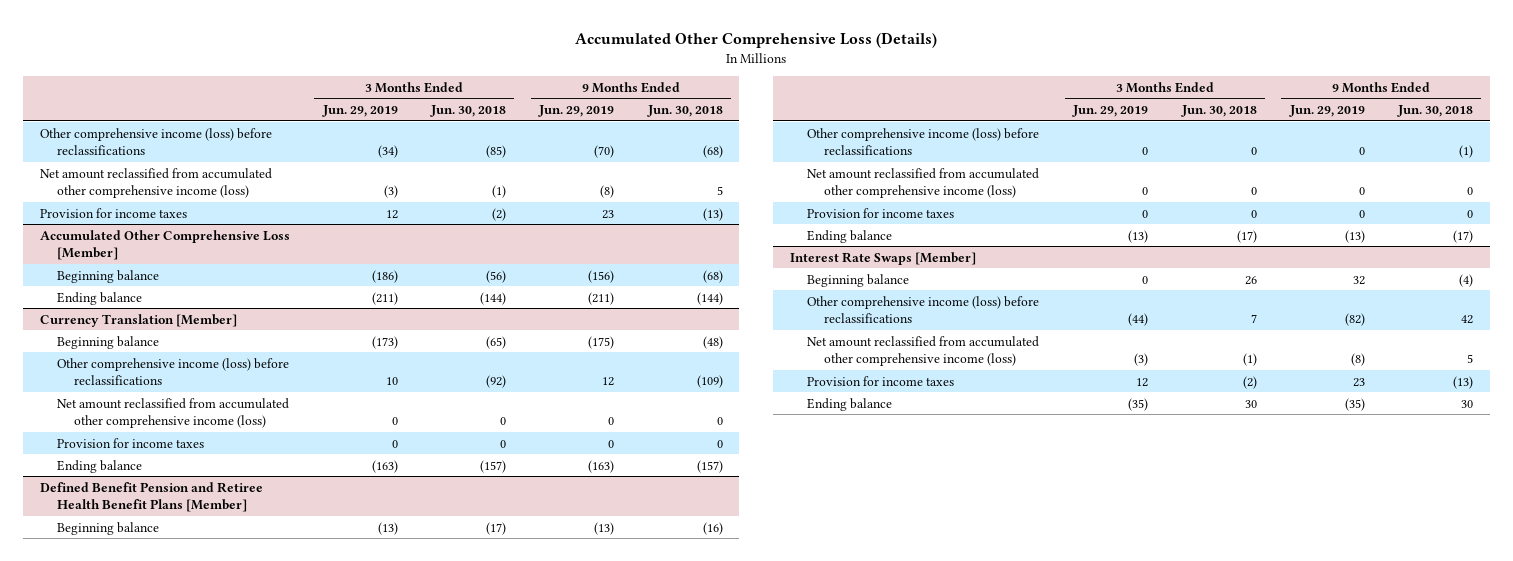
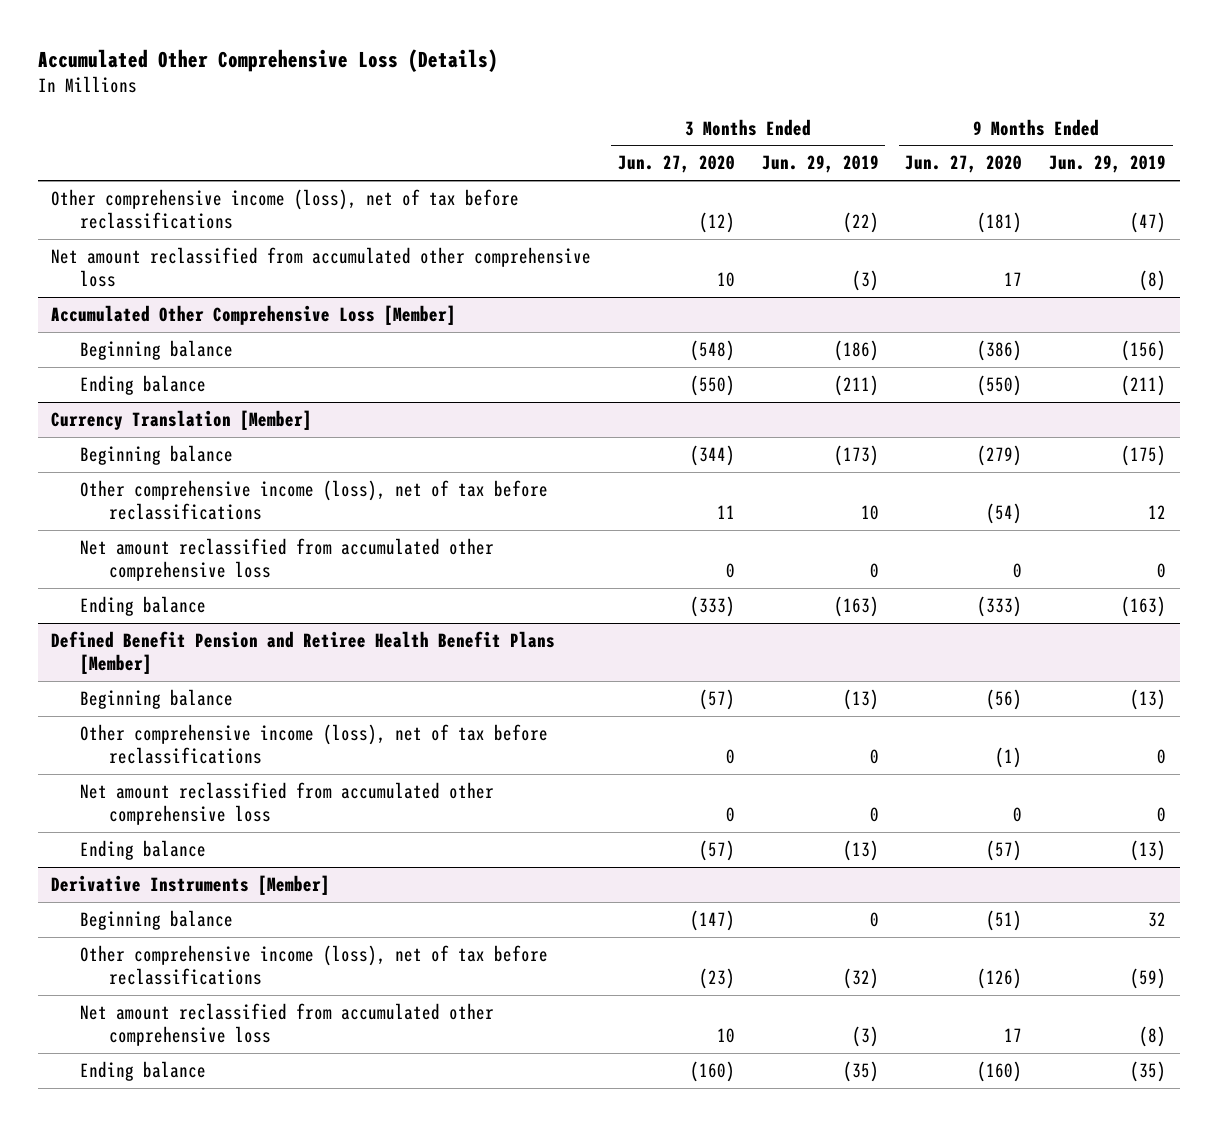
- | 3 Months Ended Jun. 29, 2019 | 3 Months Ended Jun. 30, 2018 | 9 Months Ended Jun. 29, 2019 | 9 Months Ended Jun. 30, 2018
+ | 3 Months Ended Jun. 27, 2020 | 3 Months Ended Jun. 29, 2019 | 9 Months Ended Jun. 27, 2020 | 9 Months Ended Jun. 29, 2019
- Other comprehensive income (loss) before reclassifications | (34) | (85) | (70) | (68)
- Net amount reclassified from accumulated other comprehensive income (loss) | (3) | (1) | (8) | 5
- Provision for income taxes | 12 | (2) | 23 | (13)
+ Other comprehensive income (loss), net of tax before reclassifications | (12) | (22) | (181) | (47)
+ Net amount reclassified from accumulated other comprehensive loss | 10 | (3) | 17 | (8)
@ Currency Translation [Member]
- Other comprehensive income (loss) before reclassifications | 10 | (92) | 12 | (109)
- Net amount reclassified from accumulated other comprehensive income (loss) | 0 | 0 | 0 | 0
- Provision for income taxes | 0 | 0 | 0 | 0
+ Other comprehensive income (loss), net of tax before reclassifications | 11 | 10 | (54) | 12
+ Net amount reclassified from accumulated other comprehensive loss | 0 | 0 | 0 | 0
@ Defined Benefit Pension and Retiree Health Benefit Plans [Member]
- Other comprehensive income (loss) before reclassifications | 0 | 0 | 0 | (1)
- Net amount reclassified from accumulated other comprehensive income (loss) | 0 | 0 | 0 | 0
- Provision for income taxes | 0 | 0 | 0 | 0
+ Other comprehensive income (loss), net of tax before reclassifications | 0 | 0 | (1) | 0
+ Net amount reclassified from accumulated other comprehensive loss | 0 | 0 | 0 | 0
- Interest Rate Swaps [Member]
+ Derivative Instruments [Member]
- Other comprehensive income (loss) before reclassifications | (44) | 7 | (82) | 42
- Net amount reclassified from accumulated other comprehensive income (loss) | (3) | (1) | (8) | 5
- Provision for income taxes | 12 | (2) | 23 | (13)
+ Other comprehensive income (loss), net of tax before reclassifications | (23) | (32) | (126) | (59)
+ Net amount reclassified from accumulated other comprehensive loss | 10 | (3) | 17 | (8)

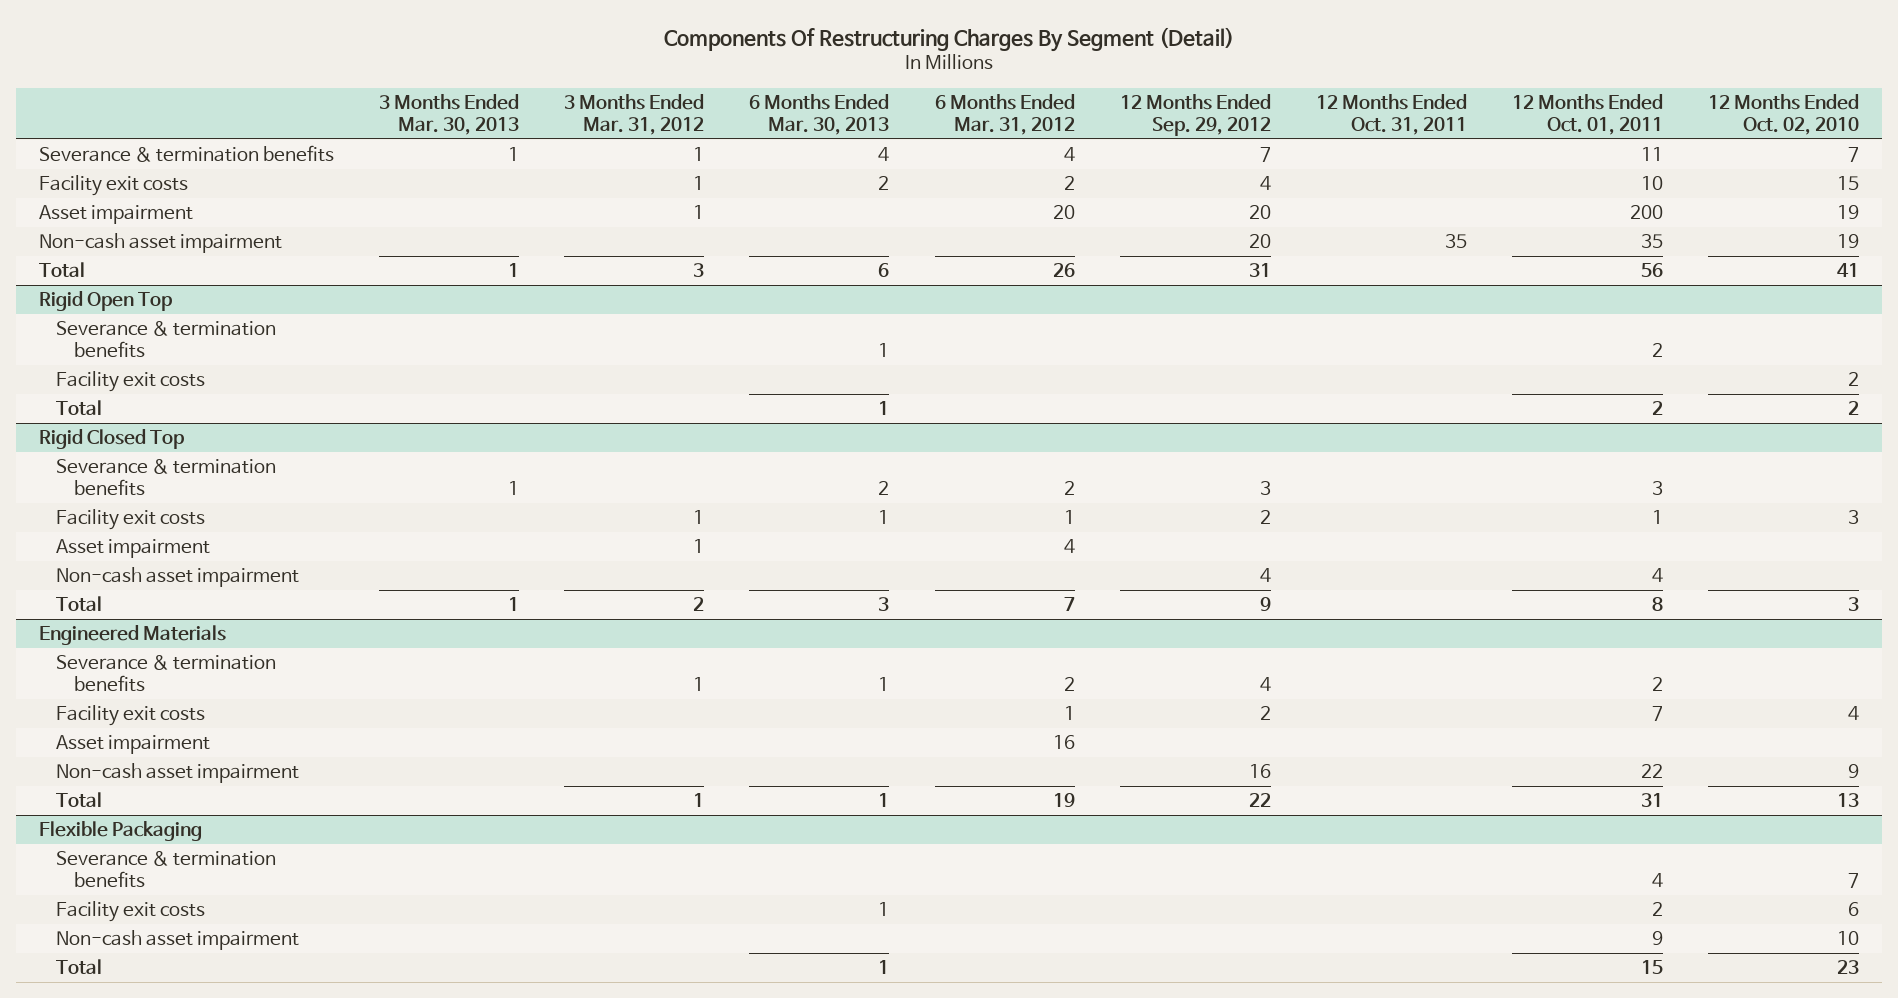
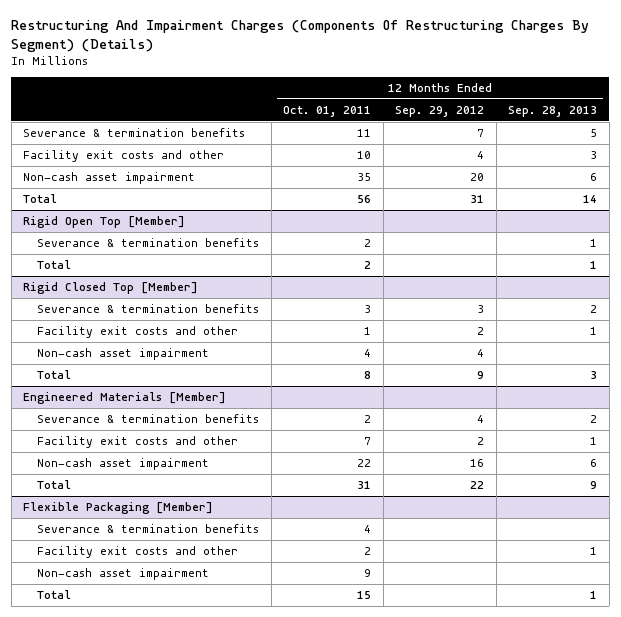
- Components Of Restructuring Charges By Segment (Detail)
+ Restructuring And Impairment Charges (Components Of Restructuring Charges By Segment) (Details)
- | 3 Months Ended Mar. 30, 2013 | 3 Months Ended Mar. 31, 2012 | 6 Months Ended Mar. 30, 2013 | 6 Months Ended Mar. 31, 2012 | 12 Months Ended Sep. 29, 2012 | 12 Months Ended Oct. 31, 2011 | 12 Months Ended Oct. 01, 2011 | 12 Months Ended Oct. 02, 2010
+ | 12 Months Ended Oct. 01, 2011 | 12 Months Ended Sep. 29, 2012 | 12 Months Ended Sep. 28, 2013
- Facility exit costs | | 1 | 2 | 2 | 4 | | 10 | 15
- Asset impairment | | 1 | | 20 | 20 | | 200 | 19
+ Facility exit costs and other | 10 | 4 | 3
- Rigid Open Top
+ Rigid Open Top [Member]
- Facility exit costs | | | | | | | | 2
- Rigid Closed Top
+ Rigid Closed Top [Member]
- Facility exit costs | | 1 | 1 | 1 | 2 | | 1 | 3
- Asset impairment | | 1 | | 4 | | | |
+ Facility exit costs and other | 1 | 2 | 1
- Engineered Materials
+ Engineered Materials [Member]
- Facility exit costs | | | | 1 | 2 | | 7 | 4
- Asset impairment | | | | 16 | | | |
+ Facility exit costs and other | 7 | 2 | 1
- Flexible Packaging
+ Flexible Packaging [Member]
- Facility exit costs | | | 1 | | | | 2 | 6
+ Facility exit costs and other | 2 | | 1

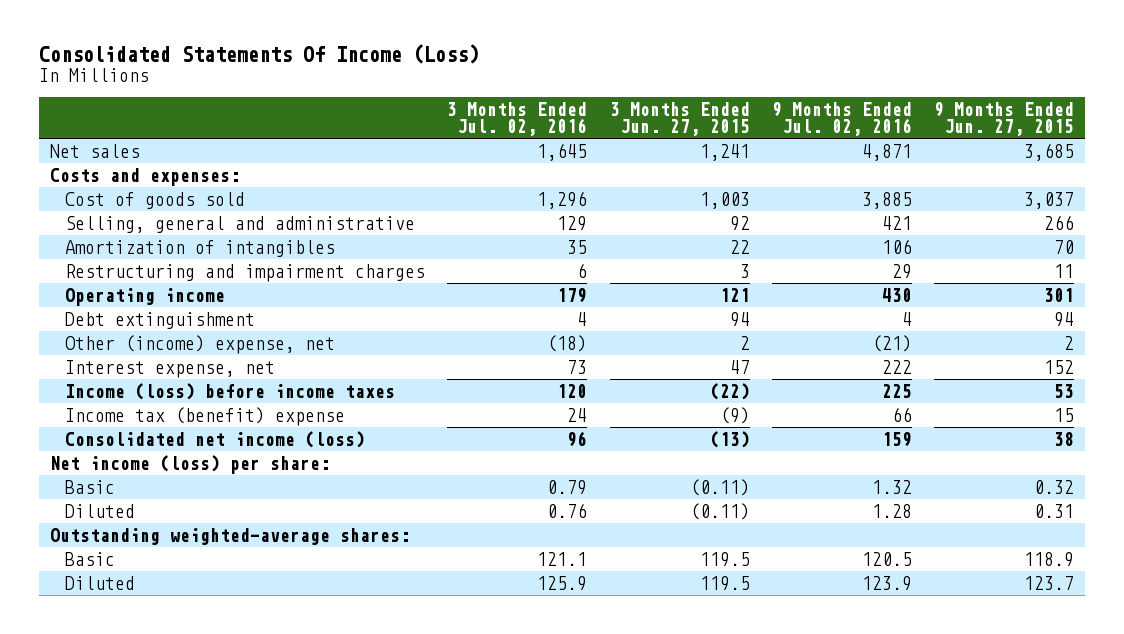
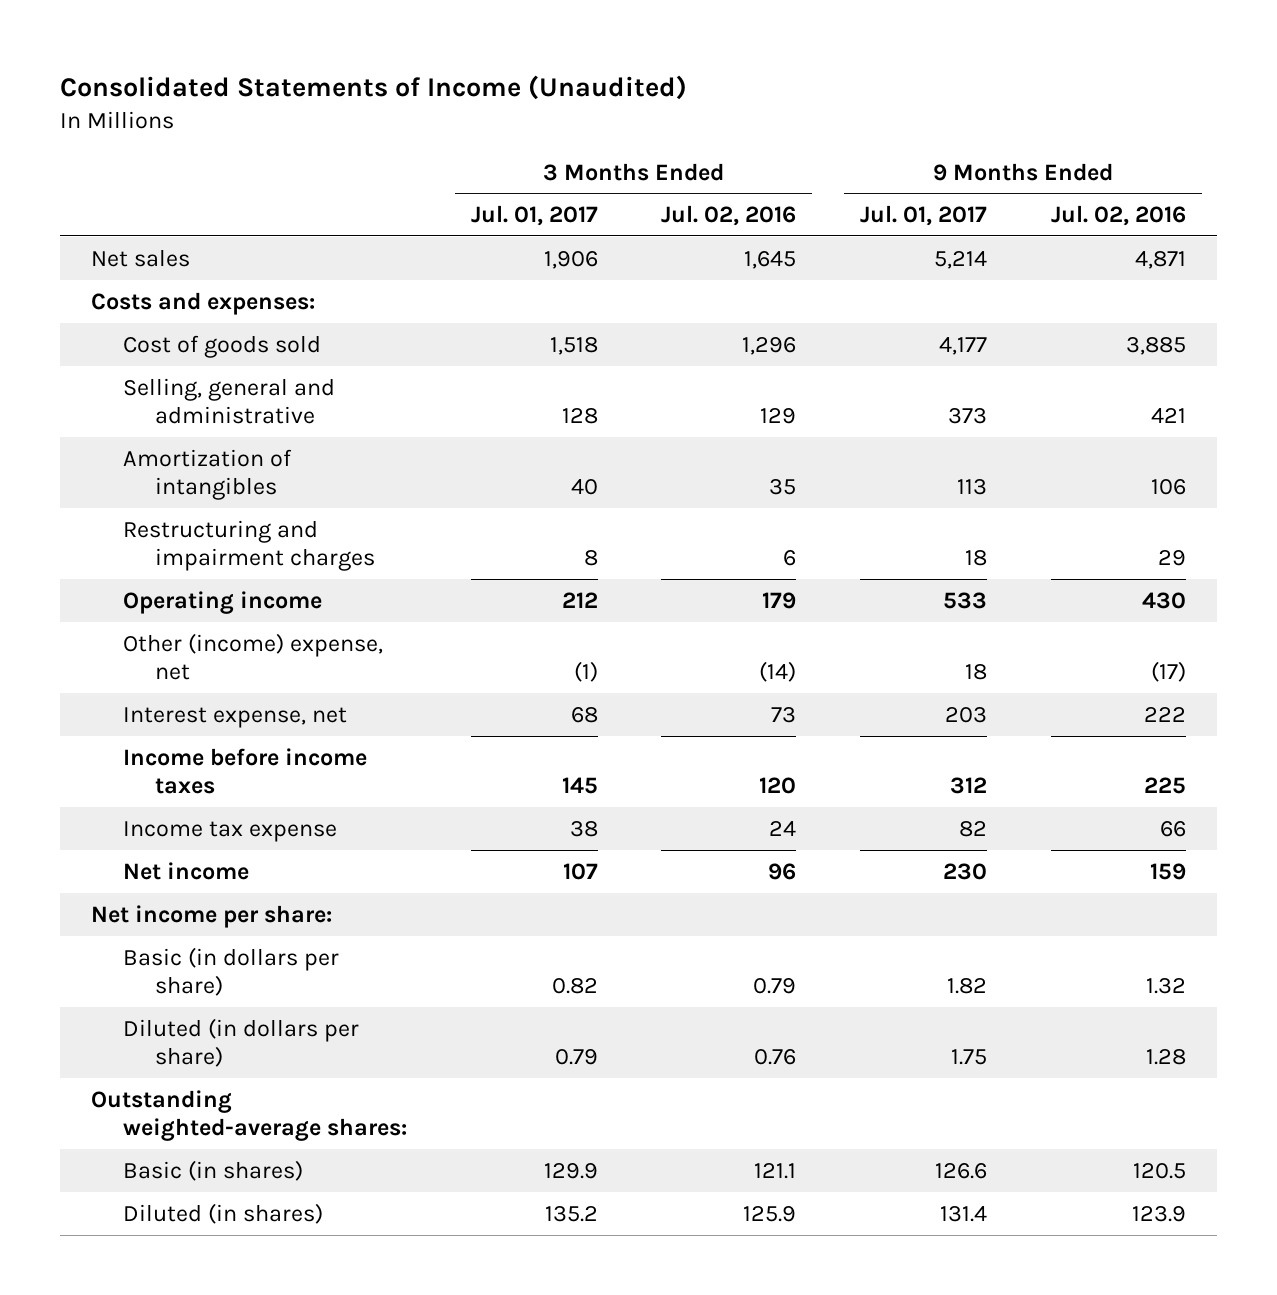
- Consolidated Statements Of Income (Loss)
+ Consolidated Statements of Income (Unaudited)
- | 3 Months Ended Jul. 02, 2016 | 3 Months Ended Jun. 27, 2015 | 9 Months Ended Jul. 02, 2016 | 9 Months Ended Jun. 27, 2015
+ | 3 Months Ended Jul. 01, 2017 | 3 Months Ended Jul. 02, 2016 | 9 Months Ended Jul. 01, 2017 | 9 Months Ended Jul. 02, 2016
- Debt extinguishment | 4 | 94 | 4 | 94
- Other (income) expense, net | (18) | 2 | (21) | 2
+ Other (income) expense, net | (1) | (14) | 18 | (17)
- Income (loss) before income taxes | 120 | (22) | 225 | 53
- Income tax (benefit) expense | 24 | (9) | 66 | 15
- Consolidated net income (loss) | 96 | (13) | 159 | 38
- Net income (loss) per share:
- Basic | 0.79 | (0.11) | 1.32 | 0.32
- Diluted | 0.76 | (0.11) | 1.28 | 0.31
+ Income before income taxes | 145 | 120 | 312 | 225
+ Income tax expense | 38 | 24 | 82 | 66
+ Net income | 107 | 96 | 230 | 159
+ Net income per share:
+ Basic (in dollars per share) | 0.82 | 0.79 | 1.82 | 1.32
+ Diluted (in dollars per share) | 0.79 | 0.76 | 1.75 | 1.28
- Basic | 121.1 | 119.5 | 120.5 | 118.9
- Diluted | 125.9 | 119.5 | 123.9 | 123.7
+ Basic (in shares) | 129.9 | 121.1 | 126.6 | 120.5
+ Diluted (in shares) | 135.2 | 125.9 | 131.4 | 123.9

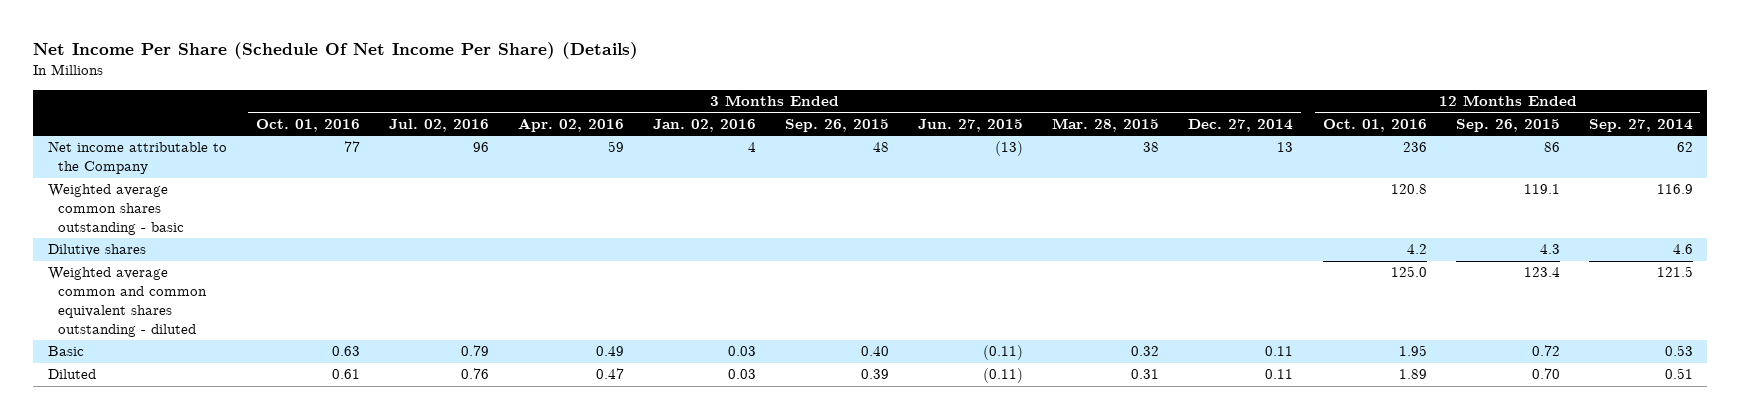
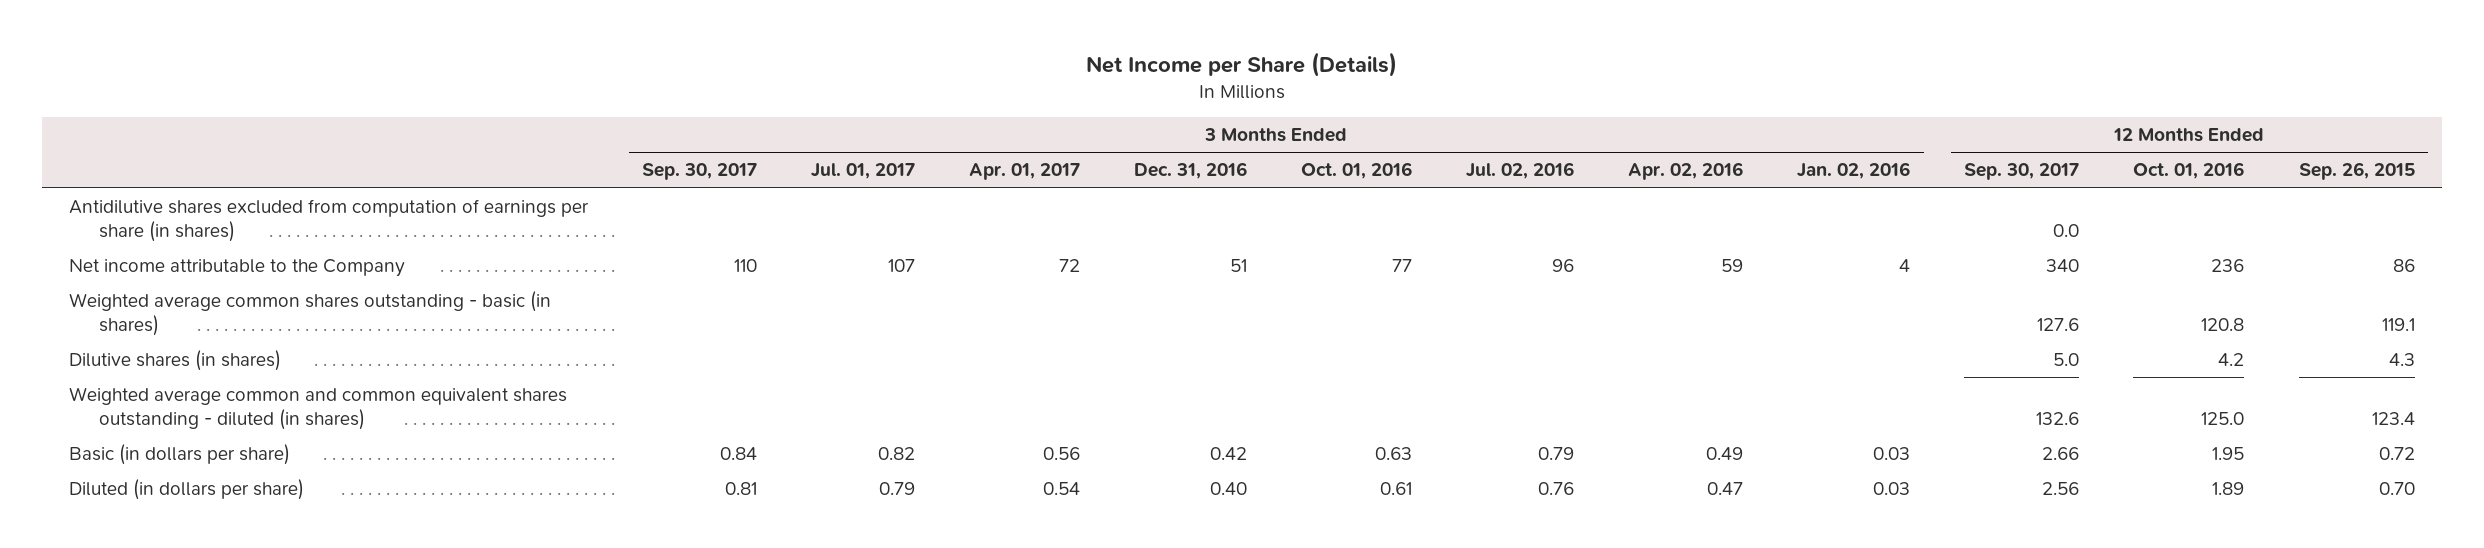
- Net Income Per Share (Schedule Of Net Income Per Share) (Details)
+ Net Income per Share (Details)
- | 3 Months Ended Oct. 01, 2016 | 3 Months Ended Jul. 02, 2016 | 3 Months Ended Apr. 02, 2016 | 3 Months Ended Jan. 02, 2016 | 3 Months Ended Sep. 26, 2015 | 3 Months Ended Jun. 27, 2015 | 3 Months Ended Mar. 28, 2015 | 3 Months Ended Dec. 27, 2014 | 12 Months Ended Oct. 01, 2016 | 12 Months Ended Sep. 26, 2015 | 12 Months Ended Sep. 27, 2014
+ | 3 Months Ended Sep. 30, 2017 | 3 Months Ended Jul. 01, 2017 | 3 Months Ended Apr. 01, 2017 | 3 Months Ended Dec. 31, 2016 | 3 Months Ended Oct. 01, 2016 | 3 Months Ended Jul. 02, 2016 | 3 Months Ended Apr. 02, 2016 | 3 Months Ended Jan. 02, 2016 | 12 Months Ended Sep. 30, 2017 | 12 Months Ended Oct. 01, 2016 | 12 Months Ended Sep. 26, 2015
+ Antidilutive shares excluded from computation of earnings per share (in shares) | | | | | | | | | 0.0 | |
- Weighted average common shares outstanding - basic | | | | | | | | | 120.8 | 119.1 | 116.9
- Dilutive shares | | | | | | | | | 4.2 | 4.3 | 4.6
- Weighted average common and common equivalent shares outstanding - diluted | | | | | | | | | 125.0 | 123.4 | 121.5
- Basic | 0.63 | 0.79 | 0.49 | 0.03 | 0.40 | (0.11) | 0.32 | 0.11 | 1.95 | 0.72 | 0.53
- Diluted | 0.61 | 0.76 | 0.47 | 0.03 | 0.39 | (0.11) | 0.31 | 0.11 | 1.89 | 0.70 | 0.51
+ Weighted average common shares outstanding - basic (in shares) | | | | | | | | | 127.6 | 120.8 | 119.1
+ Dilutive shares (in shares) | | | | | | | | | 5.0 | 4.2 | 4.3
+ Weighted average common and common equivalent shares outstanding - diluted (in shares) | | | | | | | | | 132.6 | 125.0 | 123.4
+ Basic (in dollars per share) | 0.84 | 0.82 | 0.56 | 0.42 | 0.63 | 0.79 | 0.49 | 0.03 | 2.66 | 1.95 | 0.72
+ Diluted (in dollars per share) | 0.81 | 0.79 | 0.54 | 0.40 | 0.61 | 0.76 | 0.47 | 0.03 | 2.56 | 1.89 | 0.70

